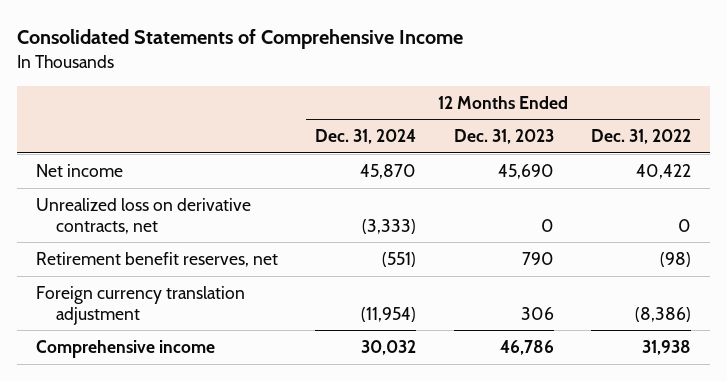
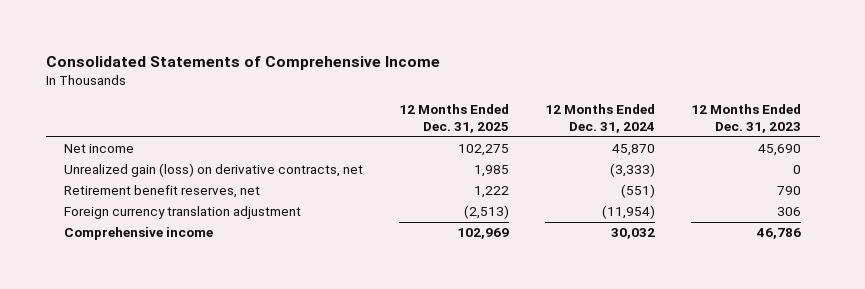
- | 12 Months Ended Dec. 31, 2024 | 12 Months Ended Dec. 31, 2023 | 12 Months Ended Dec. 31, 2022
+ | 12 Months Ended Dec. 31, 2025 | 12 Months Ended Dec. 31, 2024 | 12 Months Ended Dec. 31, 2023
- Unrealized loss on derivative contracts, net | (3,333) | 0 | 0
+ Unrealized gain (loss) on derivative contracts, net | 1,985 | (3,333) | 0

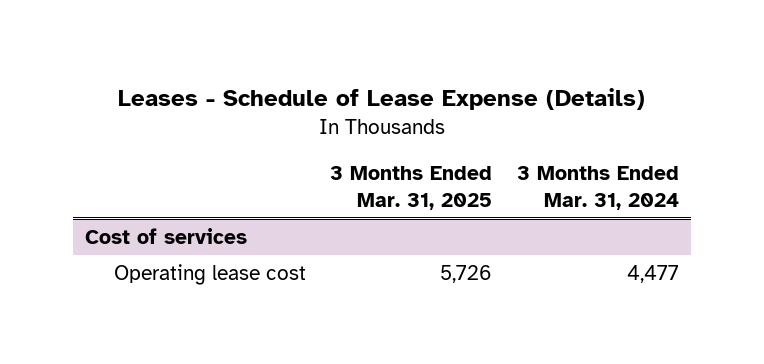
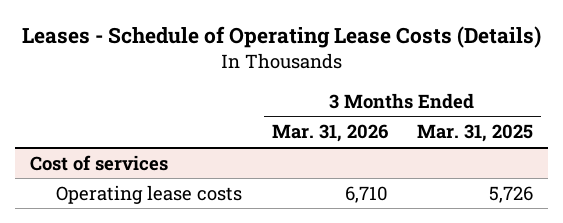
- Leases - Schedule of Lease Expense (Details)
+ Leases - Schedule of Operating Lease Costs (Details)
- | 3 Months Ended Mar. 31, 2025 | 3 Months Ended Mar. 31, 2024
+ | 3 Months Ended Mar. 31, 2026 | 3 Months Ended Mar. 31, 2025
@ Cost of services
- Operating lease cost | 5,726 | 4,477
+ Operating lease costs | 6,710 | 5,726

